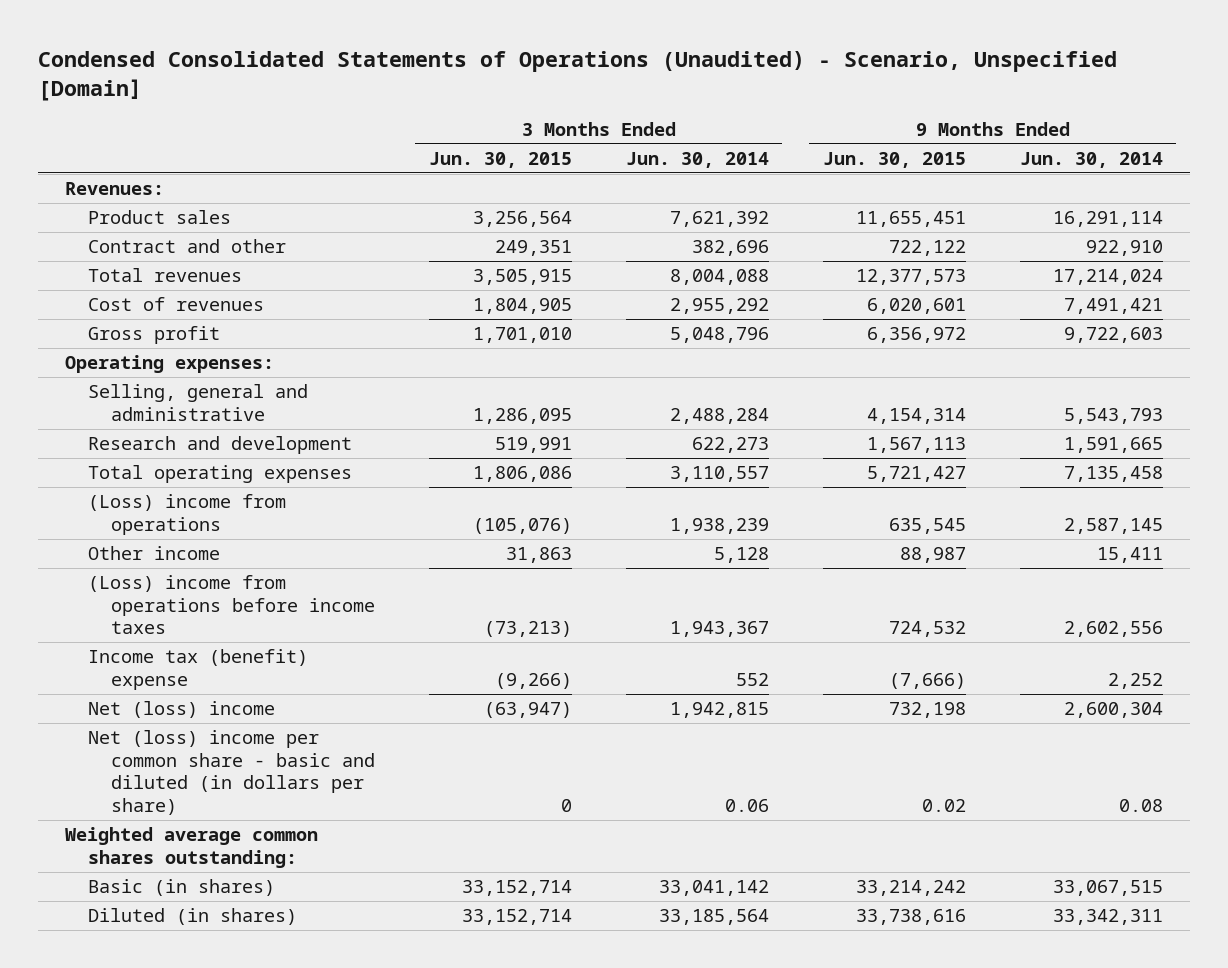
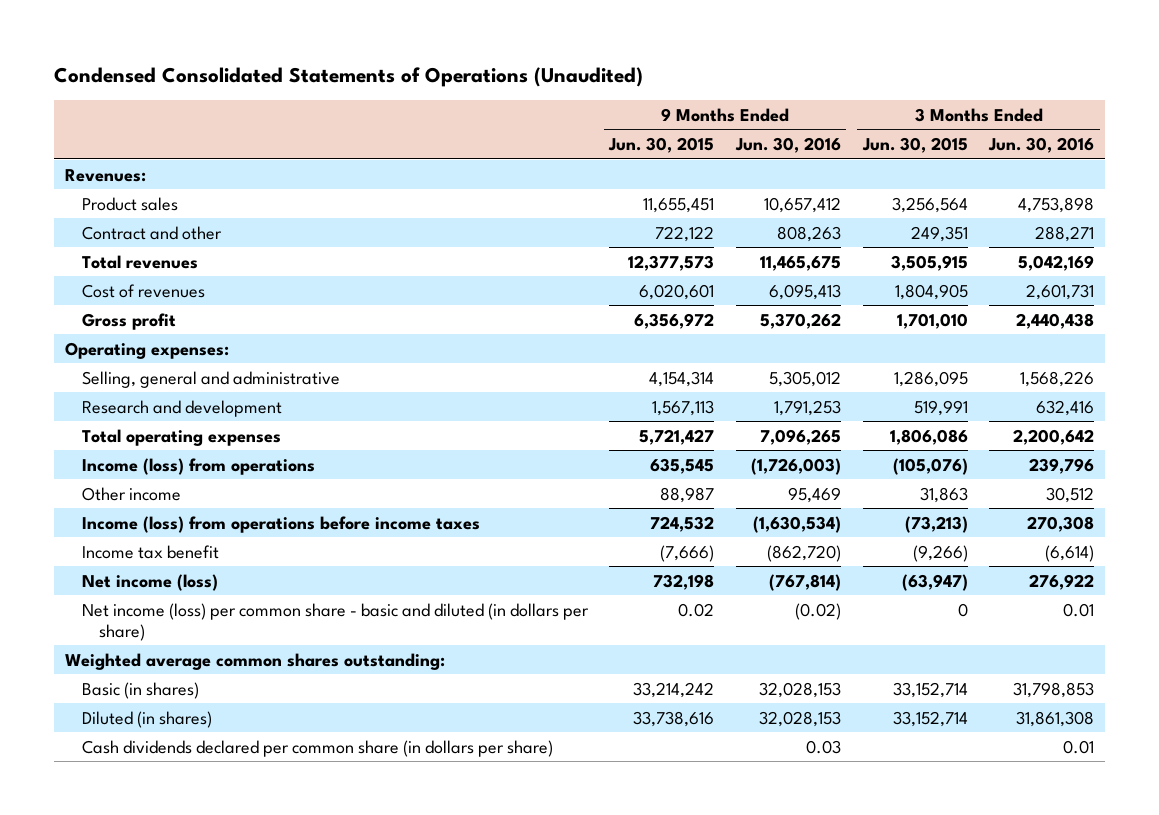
- Condensed Consolidated Statements of Operations (Unaudited) - Scenario, Unspecified [Domain]
+ Condensed Consolidated Statements of Operations (Unaudited)
- | 3 Months Ended Jun. 30, 2015 | 3 Months Ended Jun. 30, 2014 | 9 Months Ended Jun. 30, 2015 | 9 Months Ended Jun. 30, 2014
+ | 9 Months Ended Jun. 30, 2015 | 9 Months Ended Jun. 30, 2016 | 3 Months Ended Jun. 30, 2015 | 3 Months Ended Jun. 30, 2016
- (Loss) income from operations | (105,076) | 1,938,239 | 635,545 | 2,587,145
+ Income (loss) from operations | 635,545 | (1,726,003) | (105,076) | 239,796
- (Loss) income from operations before income taxes | (73,213) | 1,943,367 | 724,532 | 2,602,556
- Income tax (benefit) expense | (9,266) | 552 | (7,666) | 2,252
- Net (loss) income | (63,947) | 1,942,815 | 732,198 | 2,600,304
- Net (loss) income per common share - basic and diluted (in dollars per share) | 0 | 0.06 | 0.02 | 0.08
+ Income (loss) from operations before income taxes | 724,532 | (1,630,534) | (73,213) | 270,308
+ Income tax benefit | (7,666) | (862,720) | (9,266) | (6,614)
+ Net income (loss) | 732,198 | (767,814) | (63,947) | 276,922
+ Net income (loss) per common share - basic and diluted (in dollars per share) | 0.02 | (0.02) | 0 | 0.01
+ Cash dividends declared per common share (in dollars per share) | | 0.03 | | 0.01

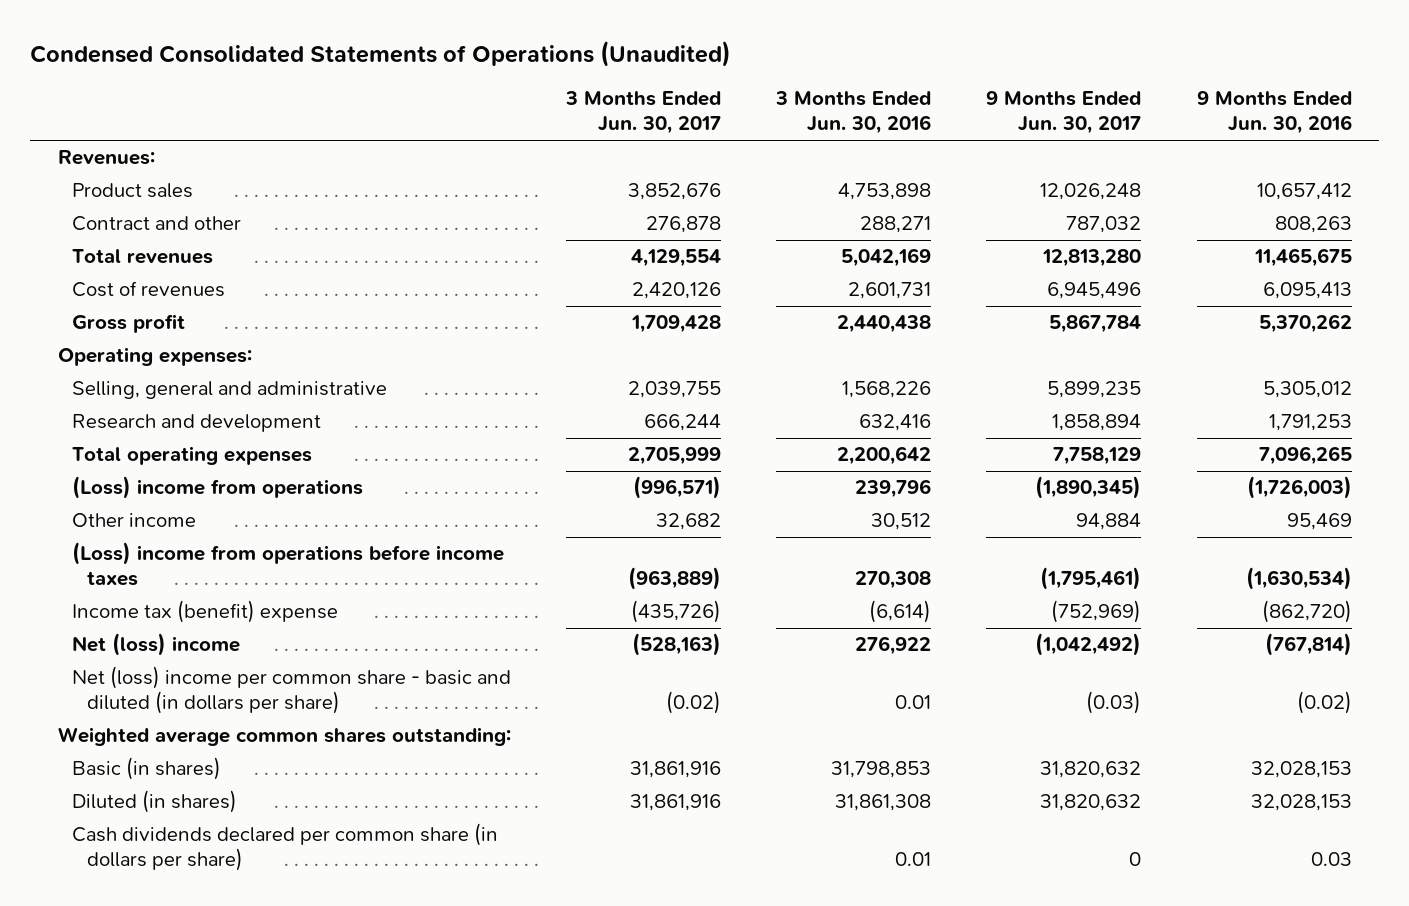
- | 9 Months Ended Jun. 30, 2015 | 9 Months Ended Jun. 30, 2016 | 3 Months Ended Jun. 30, 2015 | 3 Months Ended Jun. 30, 2016
+ | 3 Months Ended Jun. 30, 2017 | 3 Months Ended Jun. 30, 2016 | 9 Months Ended Jun. 30, 2017 | 9 Months Ended Jun. 30, 2016
- Income (loss) from operations | 635,545 | (1,726,003) | (105,076) | 239,796
+ (Loss) income from operations | (996,571) | 239,796 | (1,890,345) | (1,726,003)
- Income (loss) from operations before income taxes | 724,532 | (1,630,534) | (73,213) | 270,308
- Income tax benefit | (7,666) | (862,720) | (9,266) | (6,614)
- Net income (loss) | 732,198 | (767,814) | (63,947) | 276,922
- Net income (loss) per common share - basic and diluted (in dollars per share) | 0.02 | (0.02) | 0 | 0.01
+ (Loss) income from operations before income taxes | (963,889) | 270,308 | (1,795,461) | (1,630,534)
+ Income tax (benefit) expense | (435,726) | (6,614) | (752,969) | (862,720)
+ Net (loss) income | (528,163) | 276,922 | (1,042,492) | (767,814)
+ Net (loss) income per common share - basic and diluted (in dollars per share) | (0.02) | 0.01 | (0.03) | (0.02)

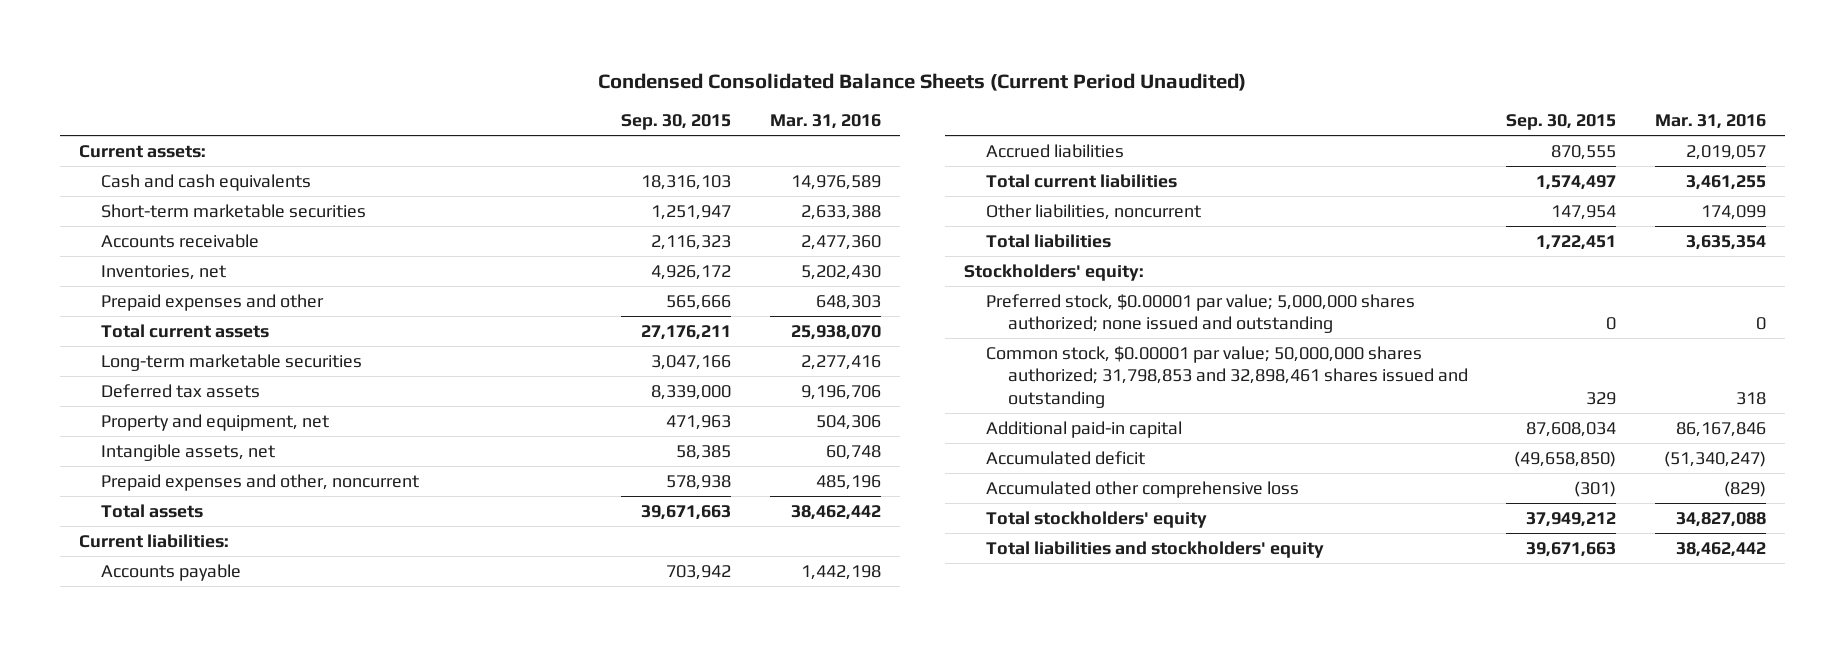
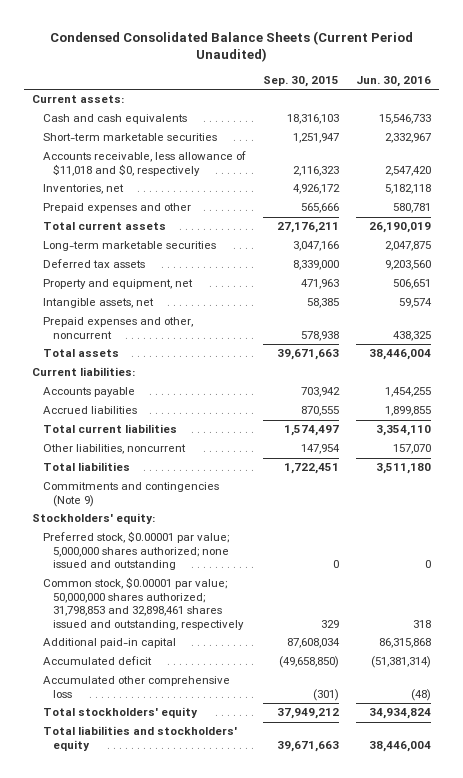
- | Sep. 30, 2015 | Mar. 31, 2016
+ | Sep. 30, 2015 | Jun. 30, 2016
- Accounts receivable | 2,116,323 | 2,477,360
+ Accounts receivable, less allowance of $11,018 and $0, respectively | 2,116,323 | 2,547,420
+ Commitments and contingencies (Note 9)
- Common stock, $0.00001 par value; 50,000,000 shares authorized; 31,798,853 and 32,898,461 shares issued and outstanding | 329 | 318
+ Common stock, $0.00001 par value; 50,000,000 shares authorized; 31,798,853 and 32,898,461 shares issued and outstanding, respectively | 329 | 318

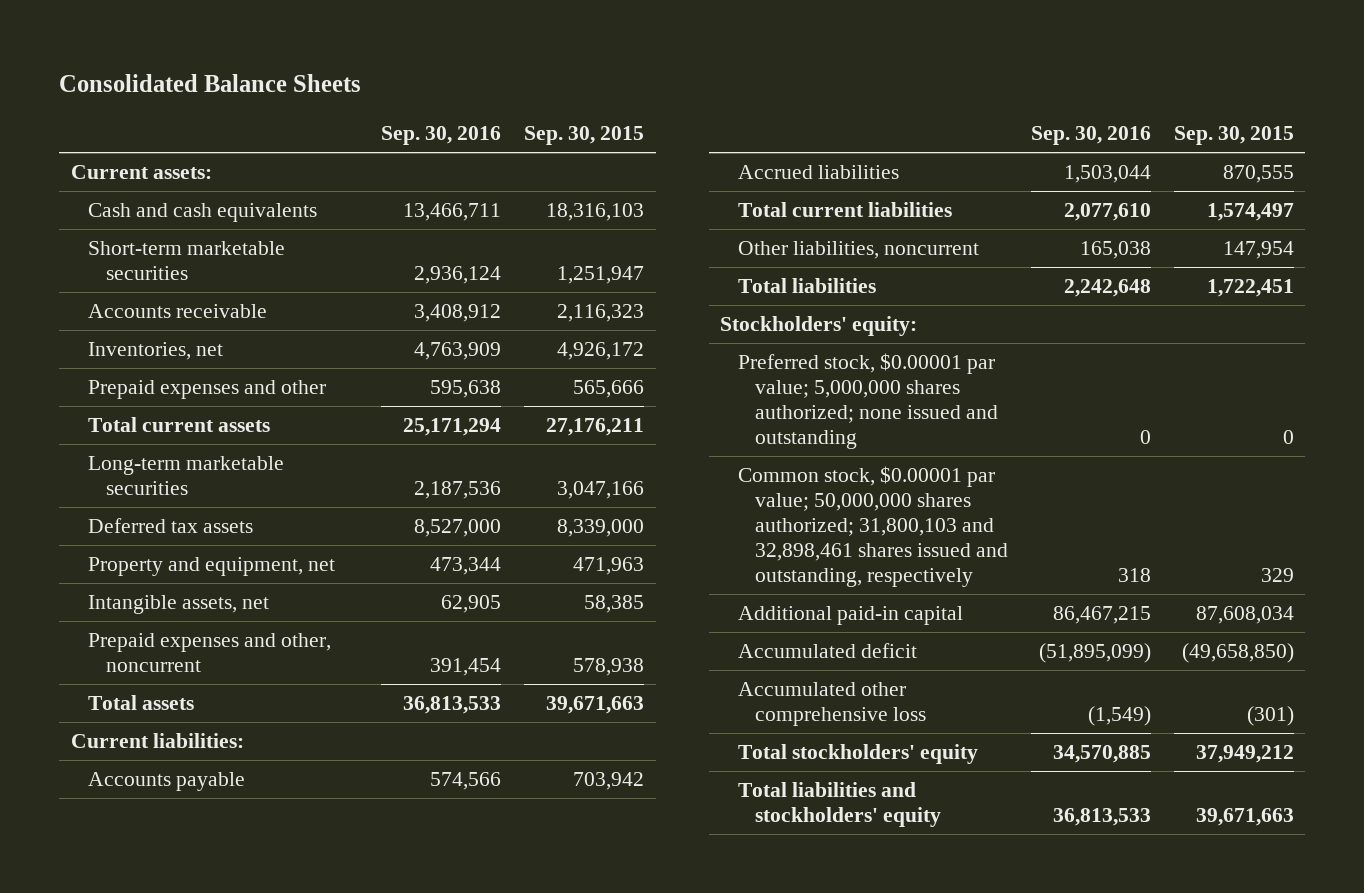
- Condensed Consolidated Balance Sheets (Current Period Unaudited)
+ Consolidated Balance Sheets
- | Sep. 30, 2015 | Jun. 30, 2016
+ | Sep. 30, 2016 | Sep. 30, 2015
- Accounts receivable, less allowance of $11,018 and $0, respectively | 2,116,323 | 2,547,420
+ Accounts receivable | 3,408,912 | 2,116,323
- Commitments and contingencies (Note 9)
- Common stock, $0.00001 par value; 50,000,000 shares authorized; 31,798,853 and 32,898,461 shares issued and outstanding, respectively | 329 | 318
+ Common stock, $0.00001 par value; 50,000,000 shares authorized; 31,800,103 and 32,898,461 shares issued and outstanding, respectively | 318 | 329

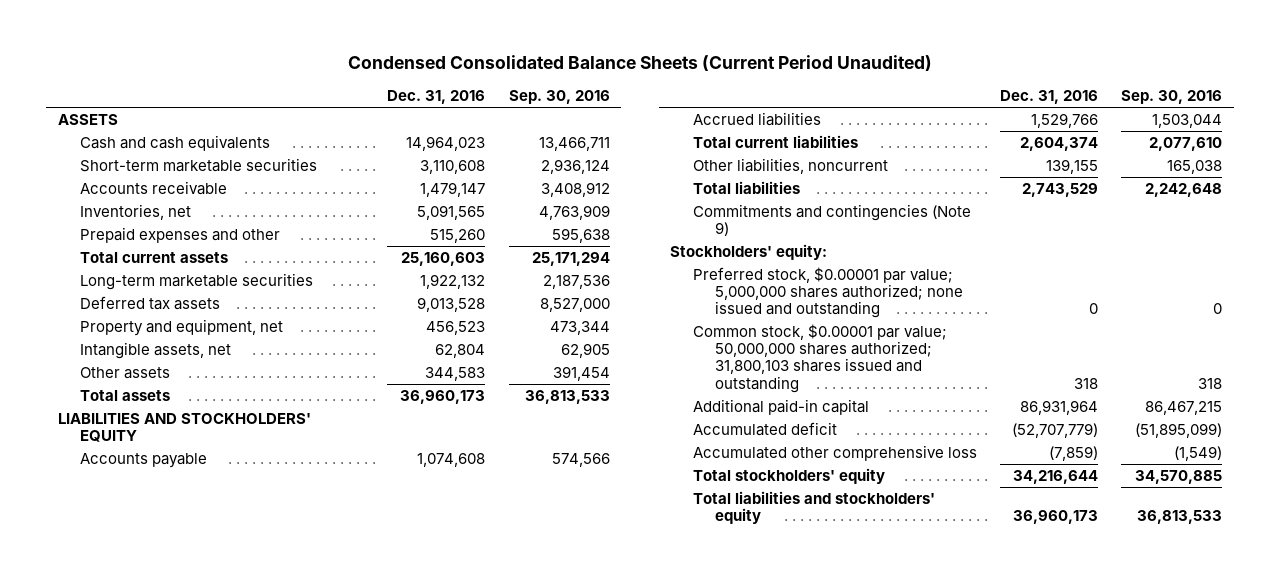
- Consolidated Balance Sheets
+ Condensed Consolidated Balance Sheets (Current Period Unaudited)
- | Sep. 30, 2016 | Sep. 30, 2015
+ | Dec. 31, 2016 | Sep. 30, 2016
- Current assets:
+ ASSETS
- Prepaid expenses and other, noncurrent | 391,454 | 578,938
+ Other assets | 344,583 | 391,454
- Current liabilities:
+ LIABILITIES AND STOCKHOLDERS' EQUITY
+ Commitments and contingencies (Note 9)
- Common stock, $0.00001 par value; 50,000,000 shares authorized; 31,800,103 and 32,898,461 shares issued and outstanding, respectively | 318 | 329
+ Common stock, $0.00001 par value; 50,000,000 shares authorized; 31,800,103 shares issued and outstanding | 318 | 318

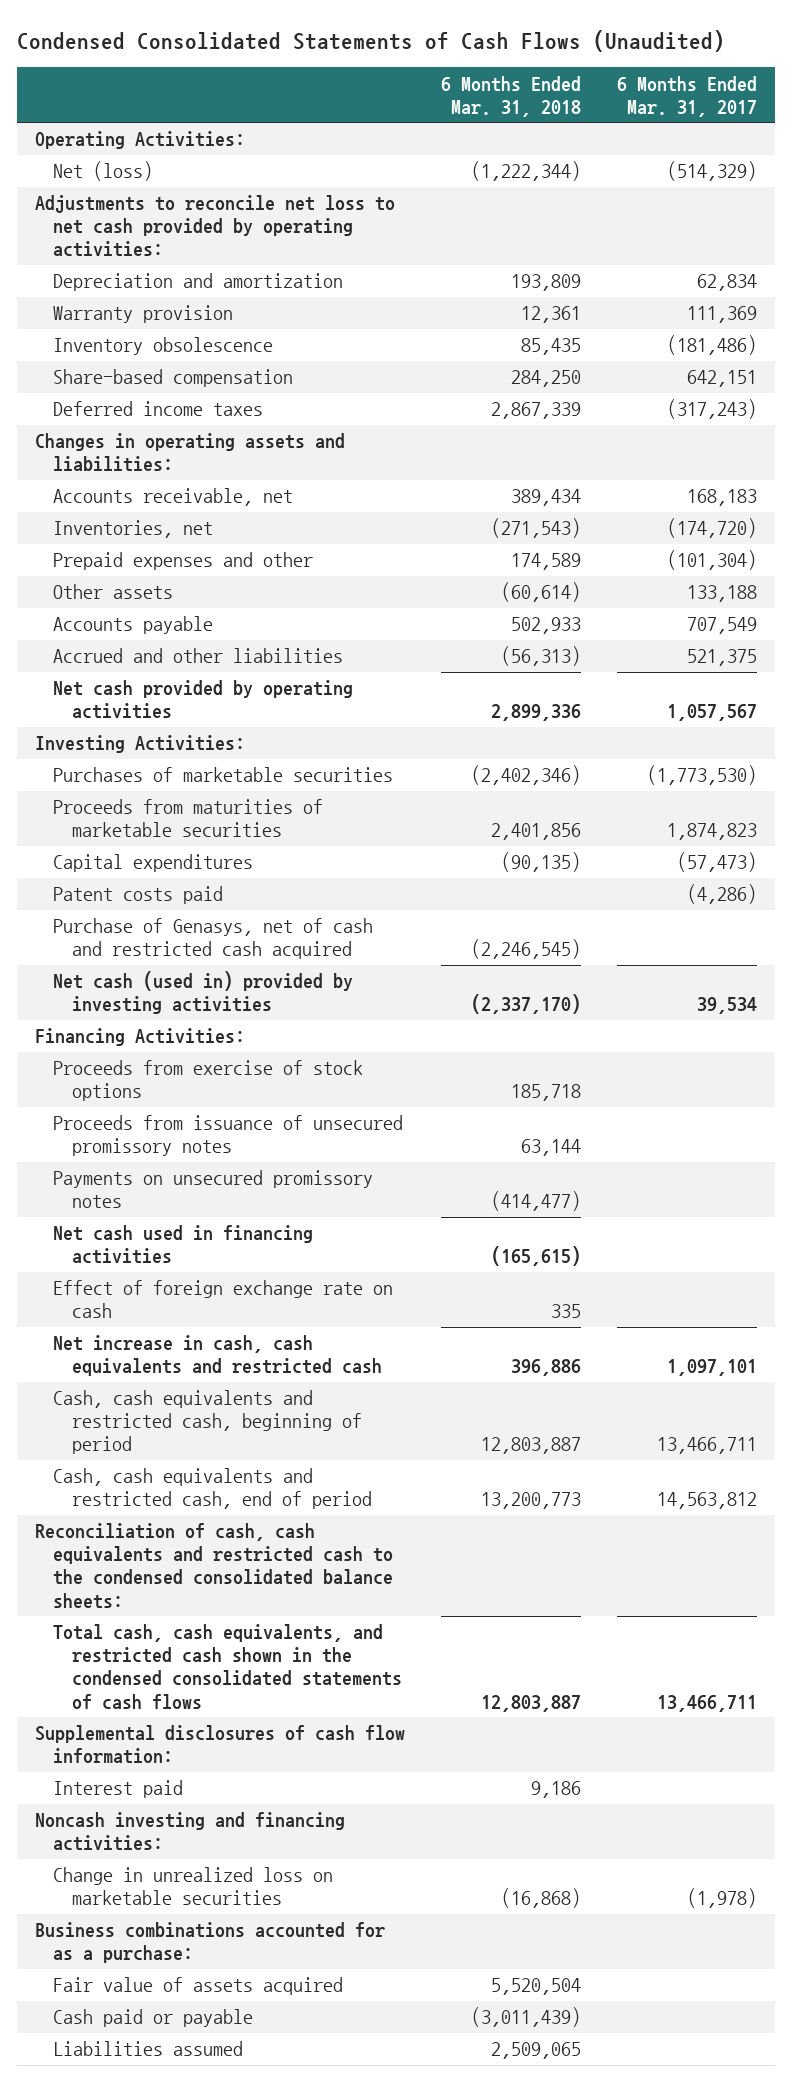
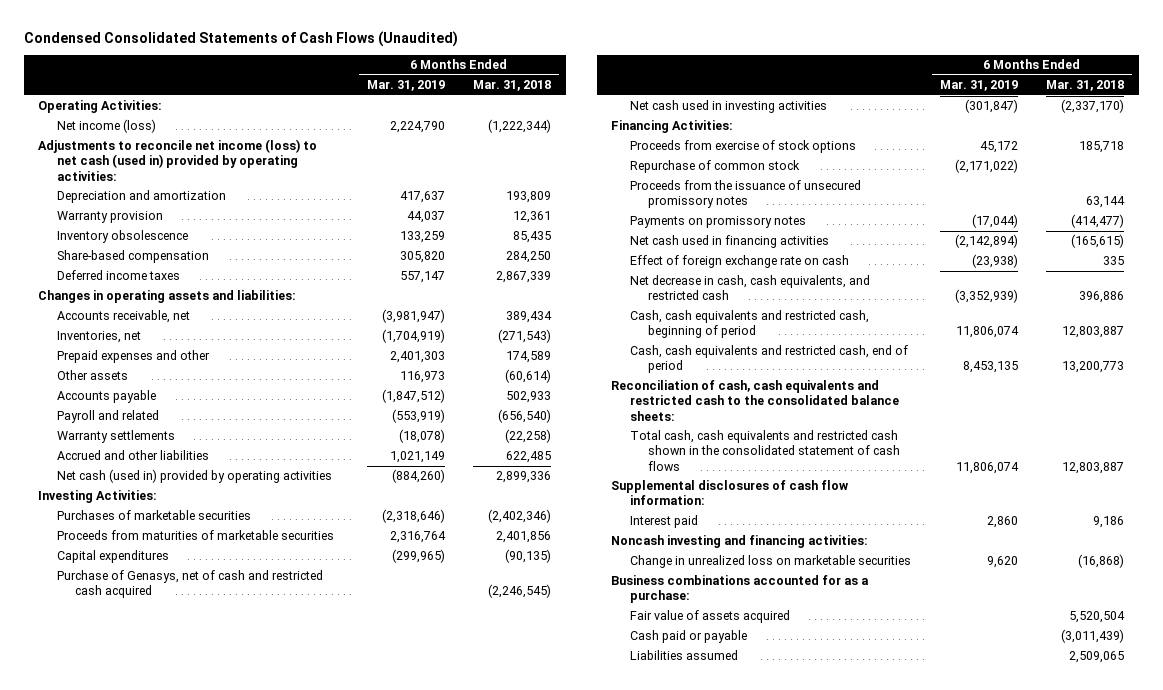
- | 6 Months Ended Mar. 31, 2018 | 6 Months Ended Mar. 31, 2017
+ | 6 Months Ended Mar. 31, 2019 | 6 Months Ended Mar. 31, 2018
- Net (loss) | (1,222,344) | (514,329)
- Adjustments to reconcile net loss to net cash provided by operating activities:
+ Net income (loss) | 2,224,790 | (1,222,344)
+ Adjustments to reconcile net income (loss) to net cash (used in) provided by operating activities:
- Accrued and other liabilities | (56,313) | 521,375
- Net cash provided by operating activities | 2,899,336 | 1,057,567
+ Payroll and related | (553,919) | (656,540)
+ Warranty settlements | (18,078) | (22,258)
+ Accrued and other liabilities | 1,021,149 | 622,485
+ Net cash (used in) provided by operating activities | (884,260) | 2,899,336
- Patent costs paid | | (4,286)
- Net cash (used in) provided by investing activities | (2,337,170) | 39,534
+ Net cash used in investing activities | (301,847) | (2,337,170)
- Proceeds from issuance of unsecured promissory notes | 63,144 |
- Payments on unsecured promissory notes | (414,477) |
+ Repurchase of common stock | (2,171,022) |
+ Proceeds from the issuance of unsecured promissory notes | | 63,144
+ Payments on promissory notes | (17,044) | (414,477)
- Net increase in cash, cash equivalents and restricted cash | 396,886 | 1,097,101
+ Net decrease in cash, cash equivalents, and restricted cash | (3,352,939) | 396,886
- Reconciliation of cash, cash equivalents and restricted cash to the condensed consolidated balance sheets:
- Total cash, cash equivalents, and restricted cash shown in the condensed consolidated statements of cash flows | 12,803,887 | 13,466,711
+ Reconciliation of cash, cash equivalents and restricted cash to the consolidated balance sheets:
+ Total cash, cash equivalents and restricted cash shown in the consolidated statement of cash flows | 11,806,074 | 12,803,887

